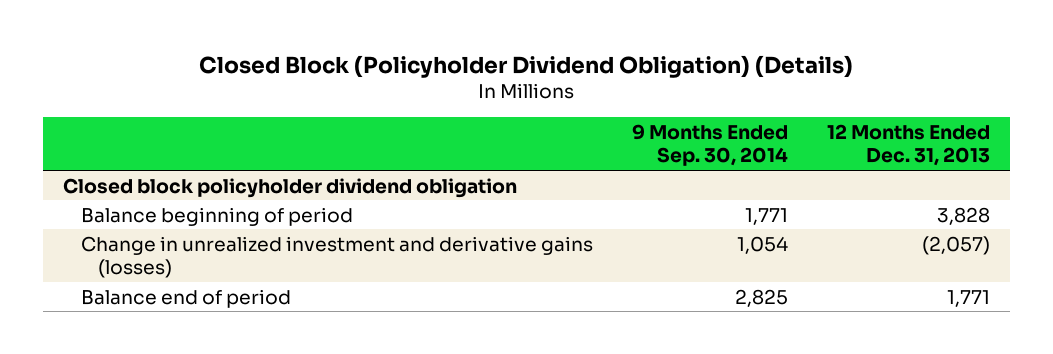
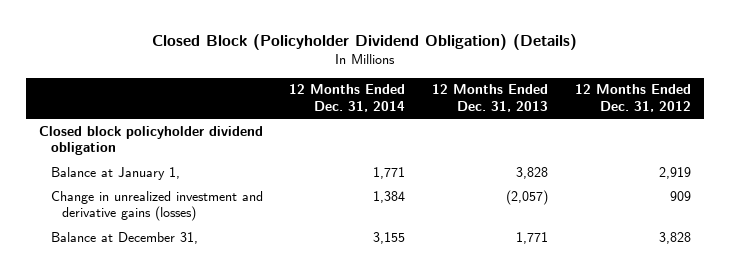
- | 9 Months Ended Sep. 30, 2014 | 12 Months Ended Dec. 31, 2013
+ | 12 Months Ended Dec. 31, 2014 | 12 Months Ended Dec. 31, 2013 | 12 Months Ended Dec. 31, 2012
- Balance beginning of period | 1,771 | 3,828
+ Balance at January 1, | 1,771 | 3,828 | 2,919
- Balance end of period | 2,825 | 1,771
+ Balance at December 31, | 3,155 | 1,771 | 3,828

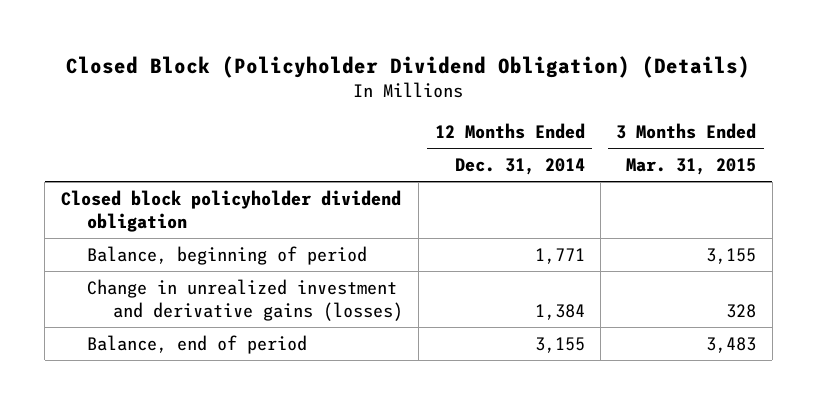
- | 12 Months Ended Dec. 31, 2014 | 12 Months Ended Dec. 31, 2013 | 12 Months Ended Dec. 31, 2012
+ | 12 Months Ended Dec. 31, 2014 | 3 Months Ended Mar. 31, 2015
- Balance at January 1, | 1,771 | 3,828 | 2,919
+ Balance, beginning of period | 1,771 | 3,155
- Balance at December 31, | 3,155 | 1,771 | 3,828
+ Balance, end of period | 3,155 | 3,483

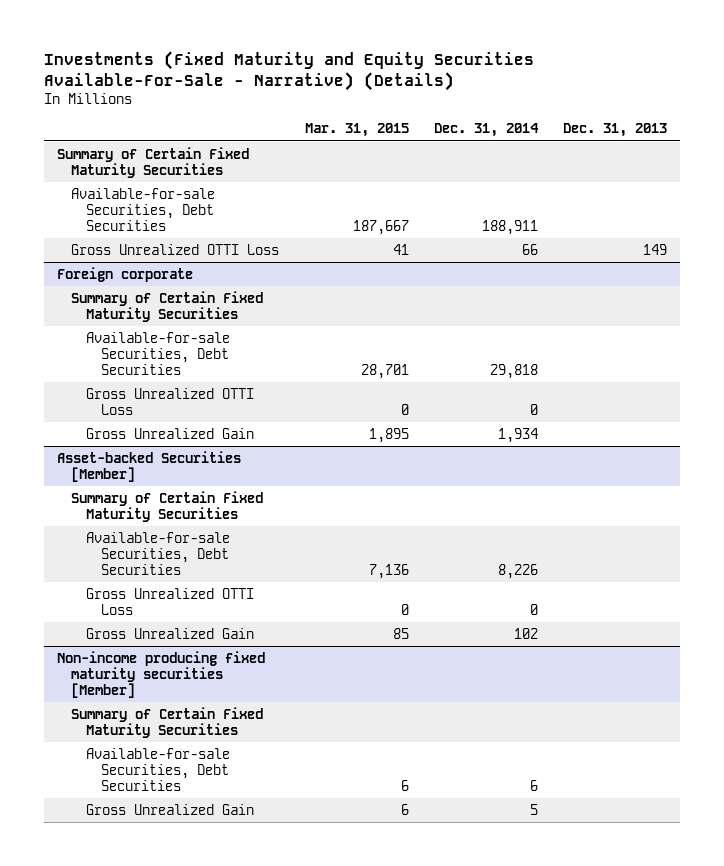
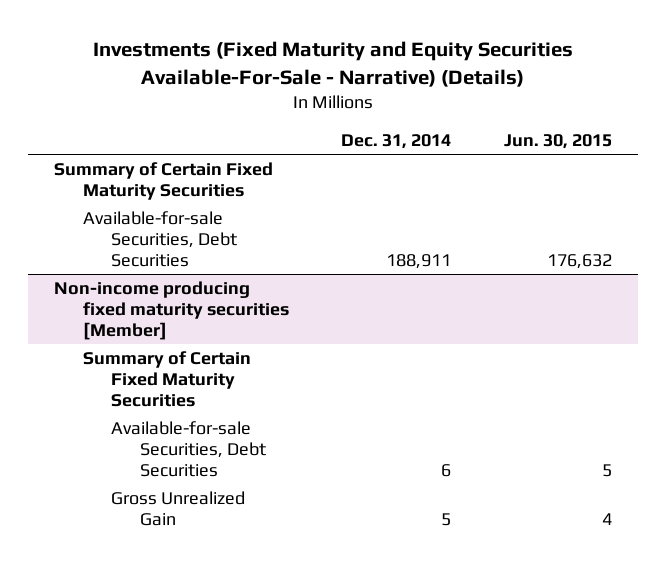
- | Mar. 31, 2015 | Dec. 31, 2014 | Dec. 31, 2013
+ | Dec. 31, 2014 | Jun. 30, 2015
- Gross Unrealized OTTI Loss | 41 | 66 | 149
- Foreign corporate
- Summary of Certain Fixed Maturity Securities
- Available-for-sale Securities, Debt Securities | 28,701 | 29,818 |
- Gross Unrealized OTTI Loss | 0 | 0 |
- Gross Unrealized Gain | 1,895 | 1,934 |
- Asset-backed Securities [Member]
- Summary of Certain Fixed Maturity Securities
- Available-for-sale Securities, Debt Securities | 7,136 | 8,226 |
- Gross Unrealized OTTI Loss | 0 | 0 |
- Gross Unrealized Gain | 85 | 102 |

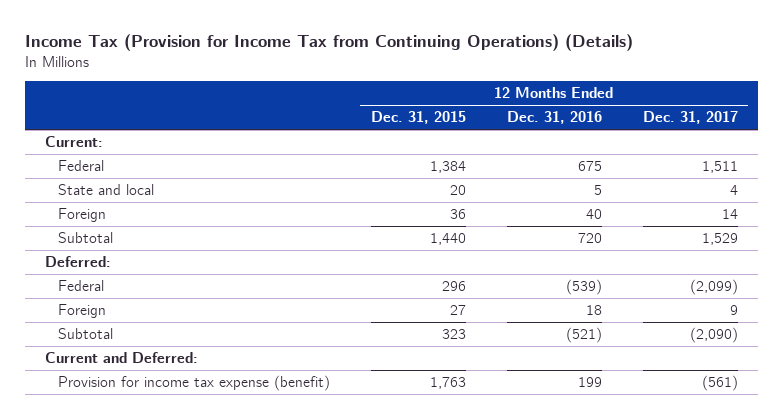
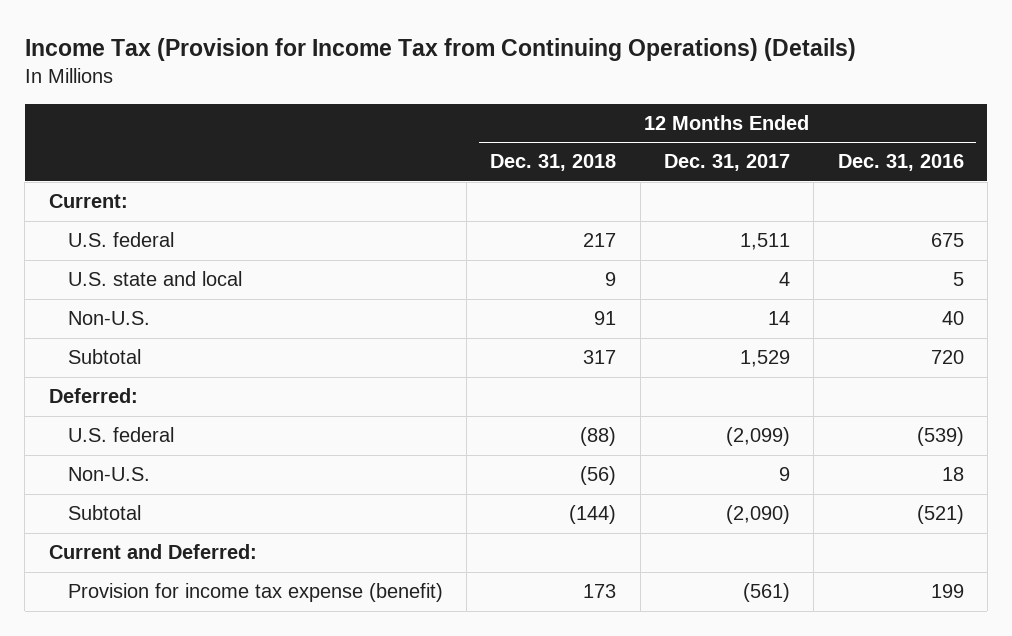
- | 12 Months Ended Dec. 31, 2015 | 12 Months Ended Dec. 31, 2016 | 12 Months Ended Dec. 31, 2017
+ | 12 Months Ended Dec. 31, 2018 | 12 Months Ended Dec. 31, 2017 | 12 Months Ended Dec. 31, 2016
- Federal | 1,384 | 675 | 1,511
- State and local | 20 | 5 | 4
- Foreign | 36 | 40 | 14
+ U.S. federal | 217 | 1,511 | 675
+ U.S. state and local | 9 | 4 | 5
+ Non-U.S. | 91 | 14 | 40
- Federal | 296 | (539) | (2,099)
- Foreign | 27 | 18 | 9
+ U.S. federal | (88) | (2,099) | (539)
+ Non-U.S. | (56) | 9 | 18

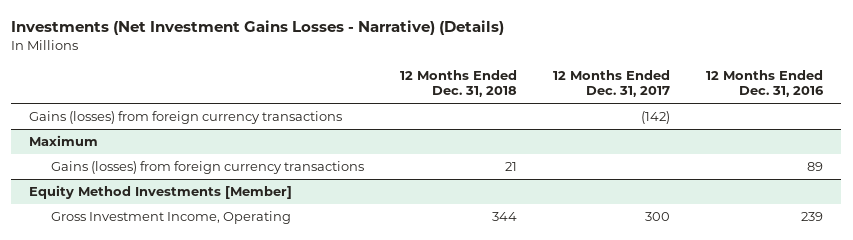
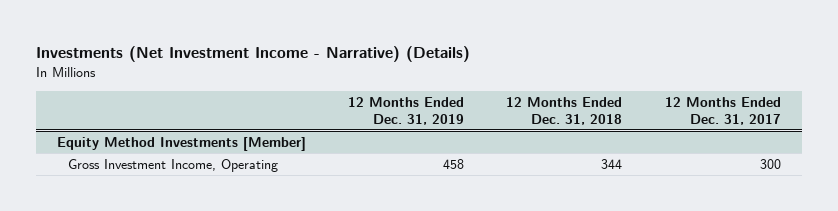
- Investments (Net Investment Gains Losses - Narrative) (Details)
+ Investments (Net Investment Income - Narrative) (Details)
- | 12 Months Ended Dec. 31, 2018 | 12 Months Ended Dec. 31, 2017 | 12 Months Ended Dec. 31, 2016
+ | 12 Months Ended Dec. 31, 2019 | 12 Months Ended Dec. 31, 2018 | 12 Months Ended Dec. 31, 2017
- Gains (losses) from foreign currency transactions | | (142) |
- Maximum
- Gains (losses) from foreign currency transactions | 21 | | 89

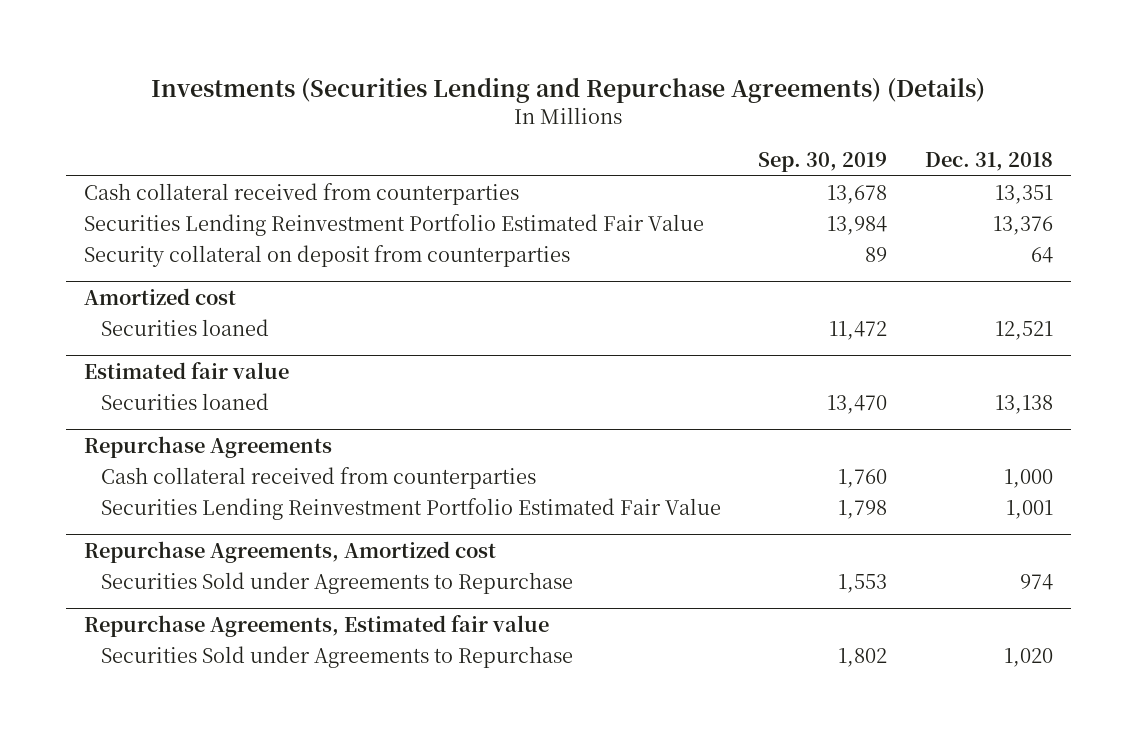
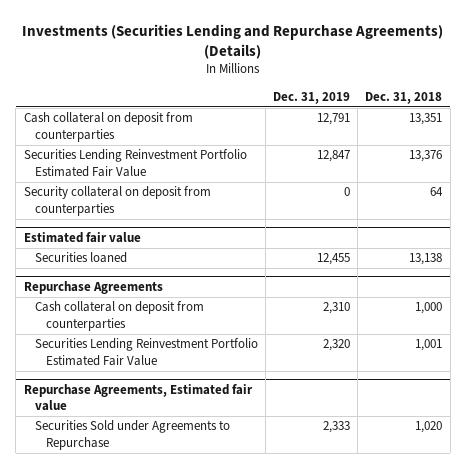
- | Sep. 30, 2019 | Dec. 31, 2018
+ | Dec. 31, 2019 | Dec. 31, 2018
- Cash collateral received from counterparties | 13,678 | 13,351
+ Cash collateral on deposit from counterparties | 12,791 | 13,351
- Amortized cost
- Securities loaned | 11,472 | 12,521
@ Repurchase Agreements
- Cash collateral received from counterparties | 1,760 | 1,000
+ Cash collateral on deposit from counterparties | 2,310 | 1,000
- Repurchase Agreements, Amortized cost
- Securities Sold under Agreements to Repurchase | 1,553 | 974

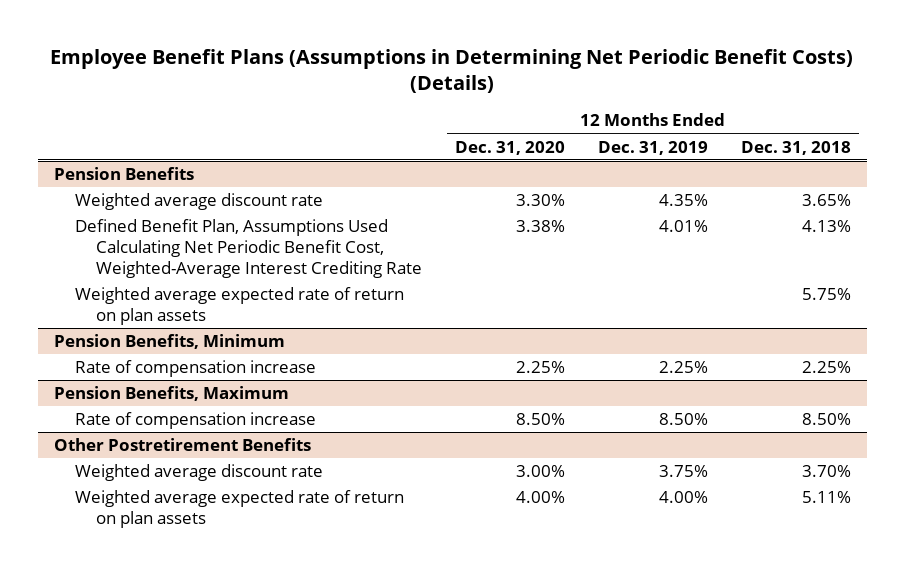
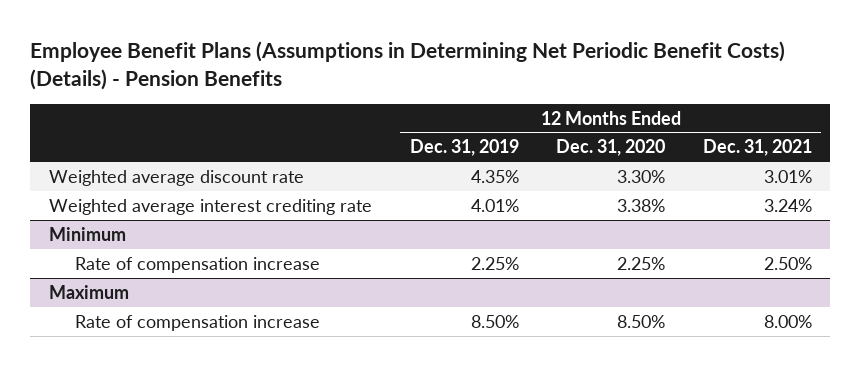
- Employee Benefit Plans (Assumptions in Determining Net Periodic Benefit Costs) (Details)
+ Employee Benefit Plans (Assumptions in Determining Net Periodic Benefit Costs) (Details) - Pension Benefits
- | 12 Months Ended Dec. 31, 2020 | 12 Months Ended Dec. 31, 2019 | 12 Months Ended Dec. 31, 2018
+ | 12 Months Ended Dec. 31, 2019 | 12 Months Ended Dec. 31, 2020 | 12 Months Ended Dec. 31, 2021
- Pension Benefits
- Defined Benefit Plan, Assumptions Used Calculating Net Periodic Benefit Cost, Weighted-Average Interest Crediting Rate | 3.38% | 4.01% | 4.13%
- Weighted average expected rate of return on plan assets | | | 5.75%
- Pension Benefits, Minimum
+ Weighted average interest crediting rate | 4.01% | 3.38% | 3.24%
+ Minimum
- Pension Benefits, Maximum
+ Maximum
- Other Postretirement Benefits
- Weighted average discount rate | 3.00% | 3.75% | 3.70%
- Weighted average expected rate of return on plan assets | 4.00% | 4.00% | 5.11%

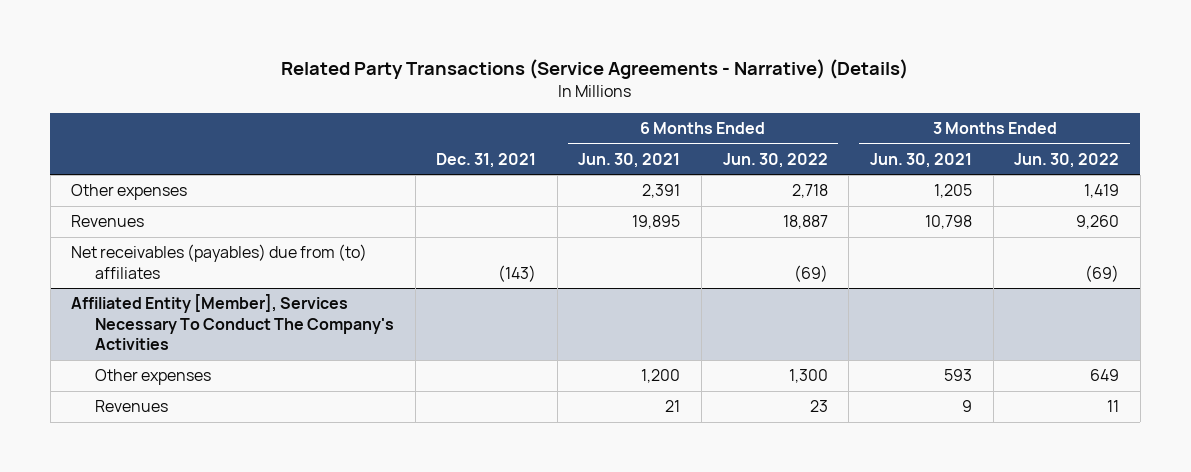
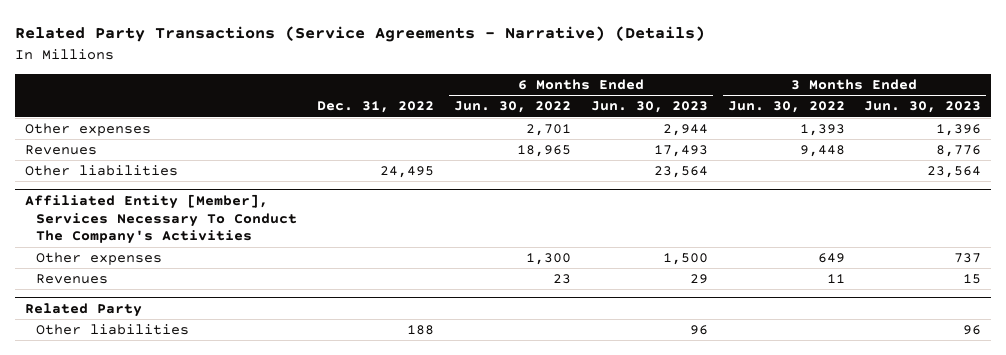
- | Dec. 31, 2021 | 6 Months Ended Jun. 30, 2021 | 6 Months Ended Jun. 30, 2022 | 3 Months Ended Jun. 30, 2021 | 3 Months Ended Jun. 30, 2022
+ | Dec. 31, 2022 | 6 Months Ended Jun. 30, 2022 | 6 Months Ended Jun. 30, 2023 | 3 Months Ended Jun. 30, 2022 | 3 Months Ended Jun. 30, 2023
- Other expenses | | 2,391 | 2,718 | 1,205 | 1,419
- Revenues | | 19,895 | 18,887 | 10,798 | 9,260
- Net receivables (payables) due from (to) affiliates | (143) | | (69) | | (69)
+ Other expenses | | 2,701 | 2,944 | 1,393 | 1,396
+ Revenues | | 18,965 | 17,493 | 9,448 | 8,776
+ Other liabilities | 24,495 | | 23,564 | | 23,564
+ Related Party
+ Other liabilities | 188 | | 96 | | 96

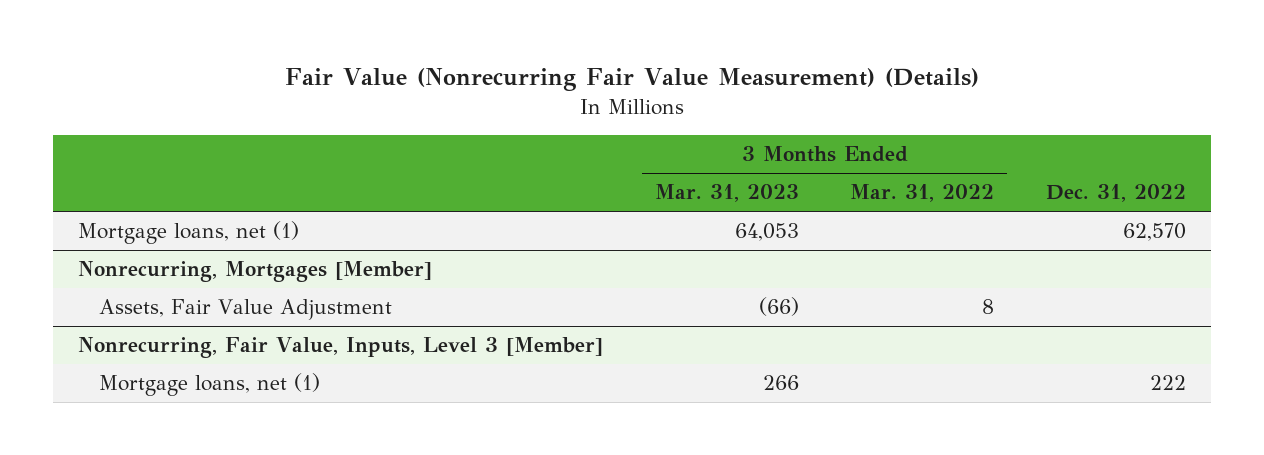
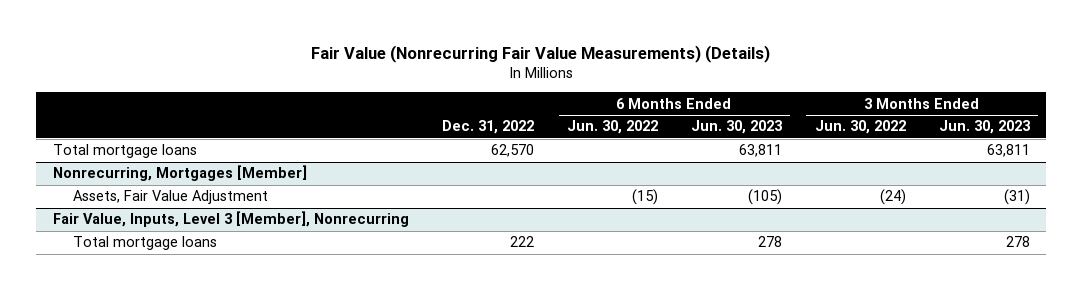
- Fair Value (Nonrecurring Fair Value Measurement) (Details)
+ Fair Value (Nonrecurring Fair Value Measurements) (Details)
- | 3 Months Ended Mar. 31, 2023 | 3 Months Ended Mar. 31, 2022 | Dec. 31, 2022
+ | Dec. 31, 2022 | 6 Months Ended Jun. 30, 2022 | 6 Months Ended Jun. 30, 2023 | 3 Months Ended Jun. 30, 2022 | 3 Months Ended Jun. 30, 2023
- Mortgage loans, net (1) | 64,053 | | 62,570
+ Total mortgage loans | 62,570 | | 63,811 | | 63,811
- Nonrecurring, Fair Value, Inputs, Level 3 [Member]
- Mortgage loans, net (1) | 266 | | 222
+ Fair Value, Inputs, Level 3 [Member], Nonrecurring
+ Total mortgage loans | 222 | | 278 | | 278

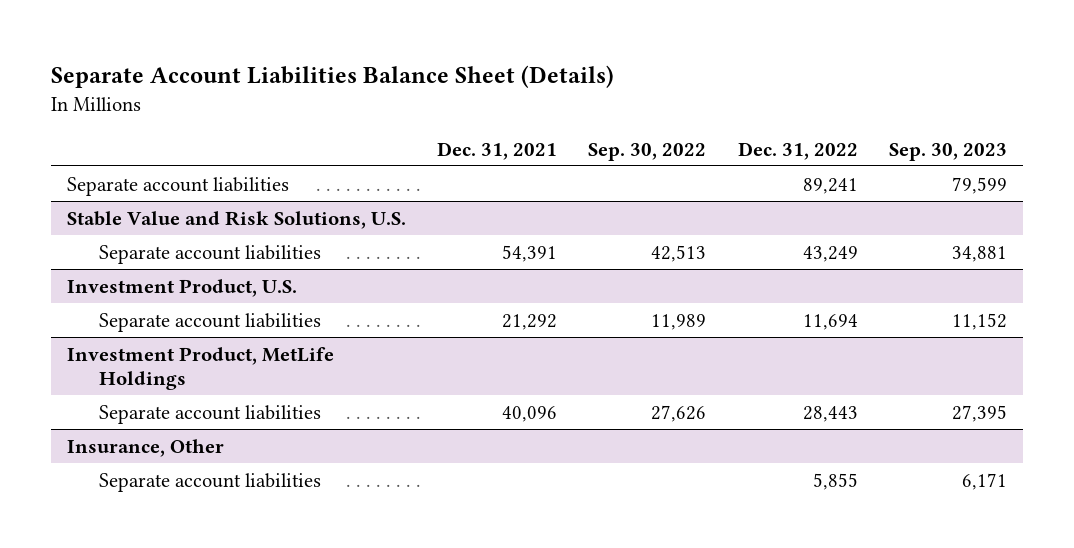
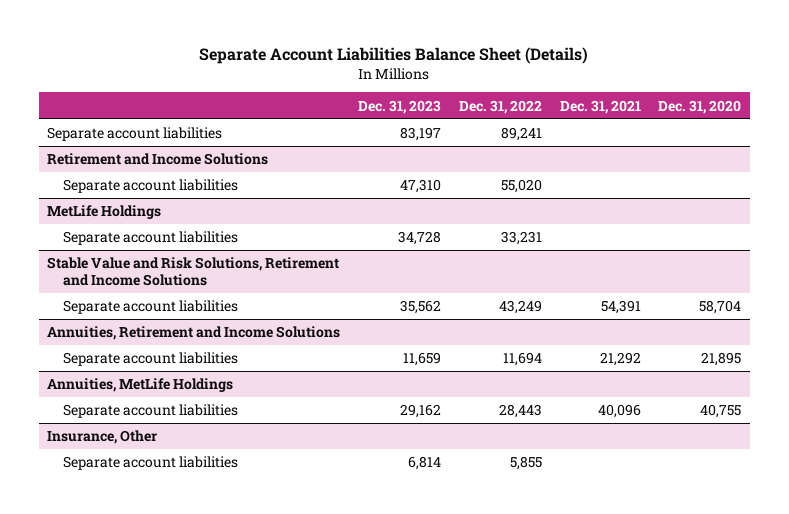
- | Dec. 31, 2021 | Sep. 30, 2022 | Dec. 31, 2022 | Sep. 30, 2023
+ | Dec. 31, 2023 | Dec. 31, 2022 | Dec. 31, 2021 | Dec. 31, 2020
- Stable Value and Risk Solutions, U.S.
+ Retirement and Income Solutions
+ Separate account liabilities | 47,310 | 55,020 | |
+ MetLife Holdings
+ Separate account liabilities | 34,728 | 33,231 | |
+ Stable Value and Risk Solutions, Retirement and Income Solutions
- Investment Product, U.S.
+ Annuities, Retirement and Income Solutions
- Investment Product, MetLife Holdings
+ Annuities, MetLife Holdings

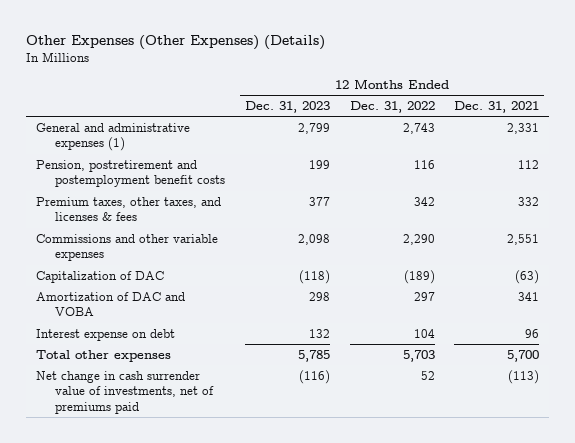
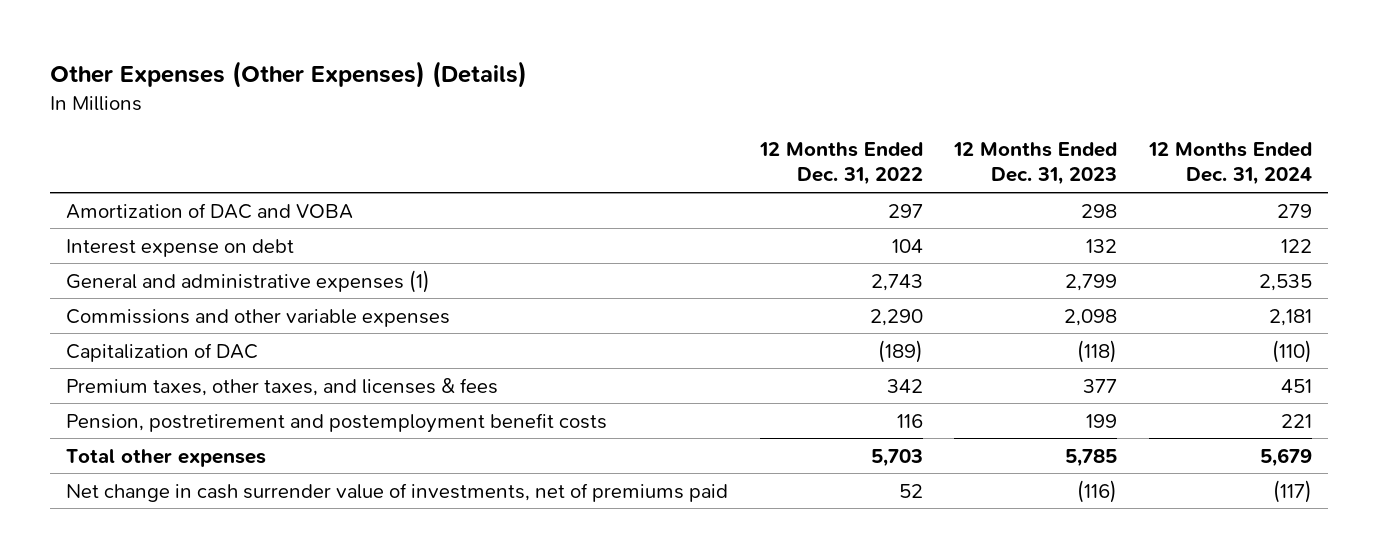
- | 12 Months Ended Dec. 31, 2023 | 12 Months Ended Dec. 31, 2022 | 12 Months Ended Dec. 31, 2021
+ | 12 Months Ended Dec. 31, 2022 | 12 Months Ended Dec. 31, 2023 | 12 Months Ended Dec. 31, 2024
moved up: Amortization of DAC and VOBA | 297 | 298 | 279
moved up: Interest expense on debt | 104 | 132 | 122
moved down: Premium taxes, other taxes, and licenses & fees | 342 | 377 | 451
moved down: Pension, postretirement and postemployment benefit costs | 116 | 199 | 221

